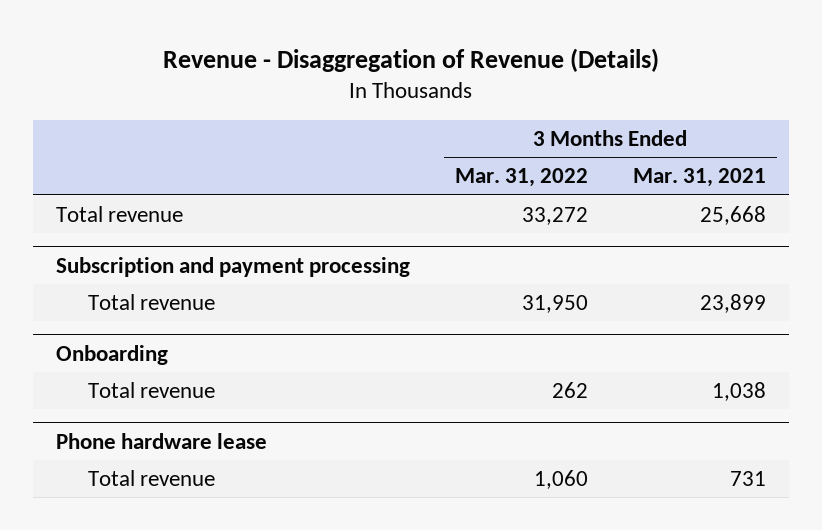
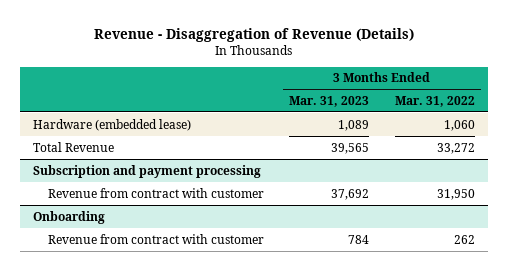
- | 3 Months Ended Mar. 31, 2022 | 3 Months Ended Mar. 31, 2021
+ | 3 Months Ended Mar. 31, 2023 | 3 Months Ended Mar. 31, 2022
- Total revenue | 33,272 | 25,668
+ Hardware (embedded lease) | 1,089 | 1,060
+ Total Revenue | 39,565 | 33,272
@ Subscription and payment processing
- Total revenue | 31,950 | 23,899
+ Revenue from contract with customer | 37,692 | 31,950
@ Onboarding
- Total revenue | 262 | 1,038
- Phone hardware lease
- Total revenue | 1,060 | 731
@ Onboarding
+ Revenue from contract with customer | 784 | 262

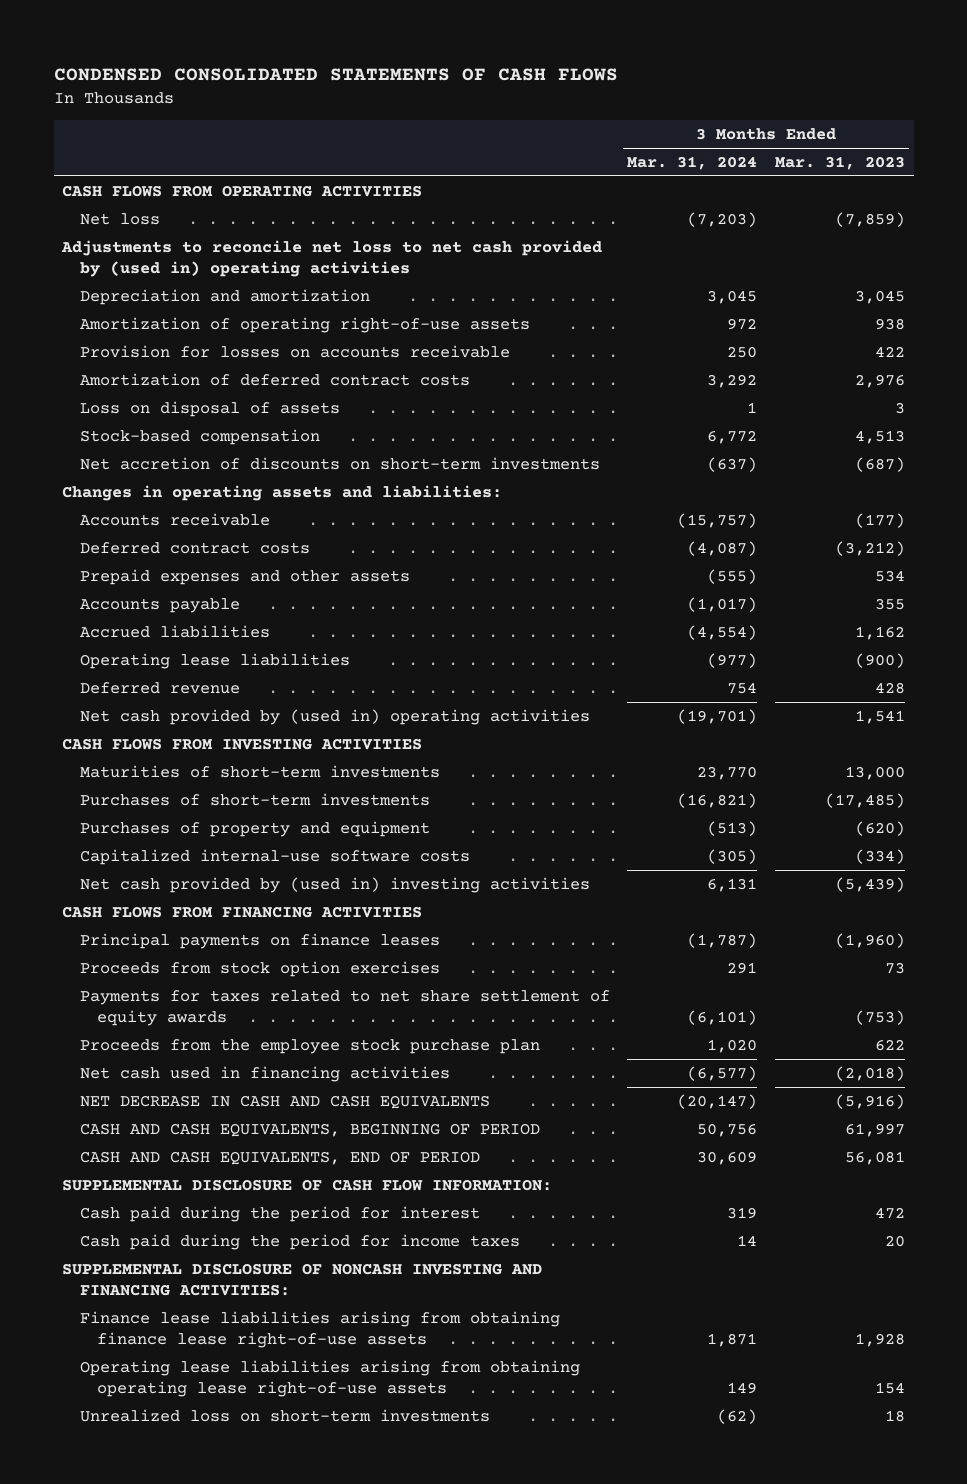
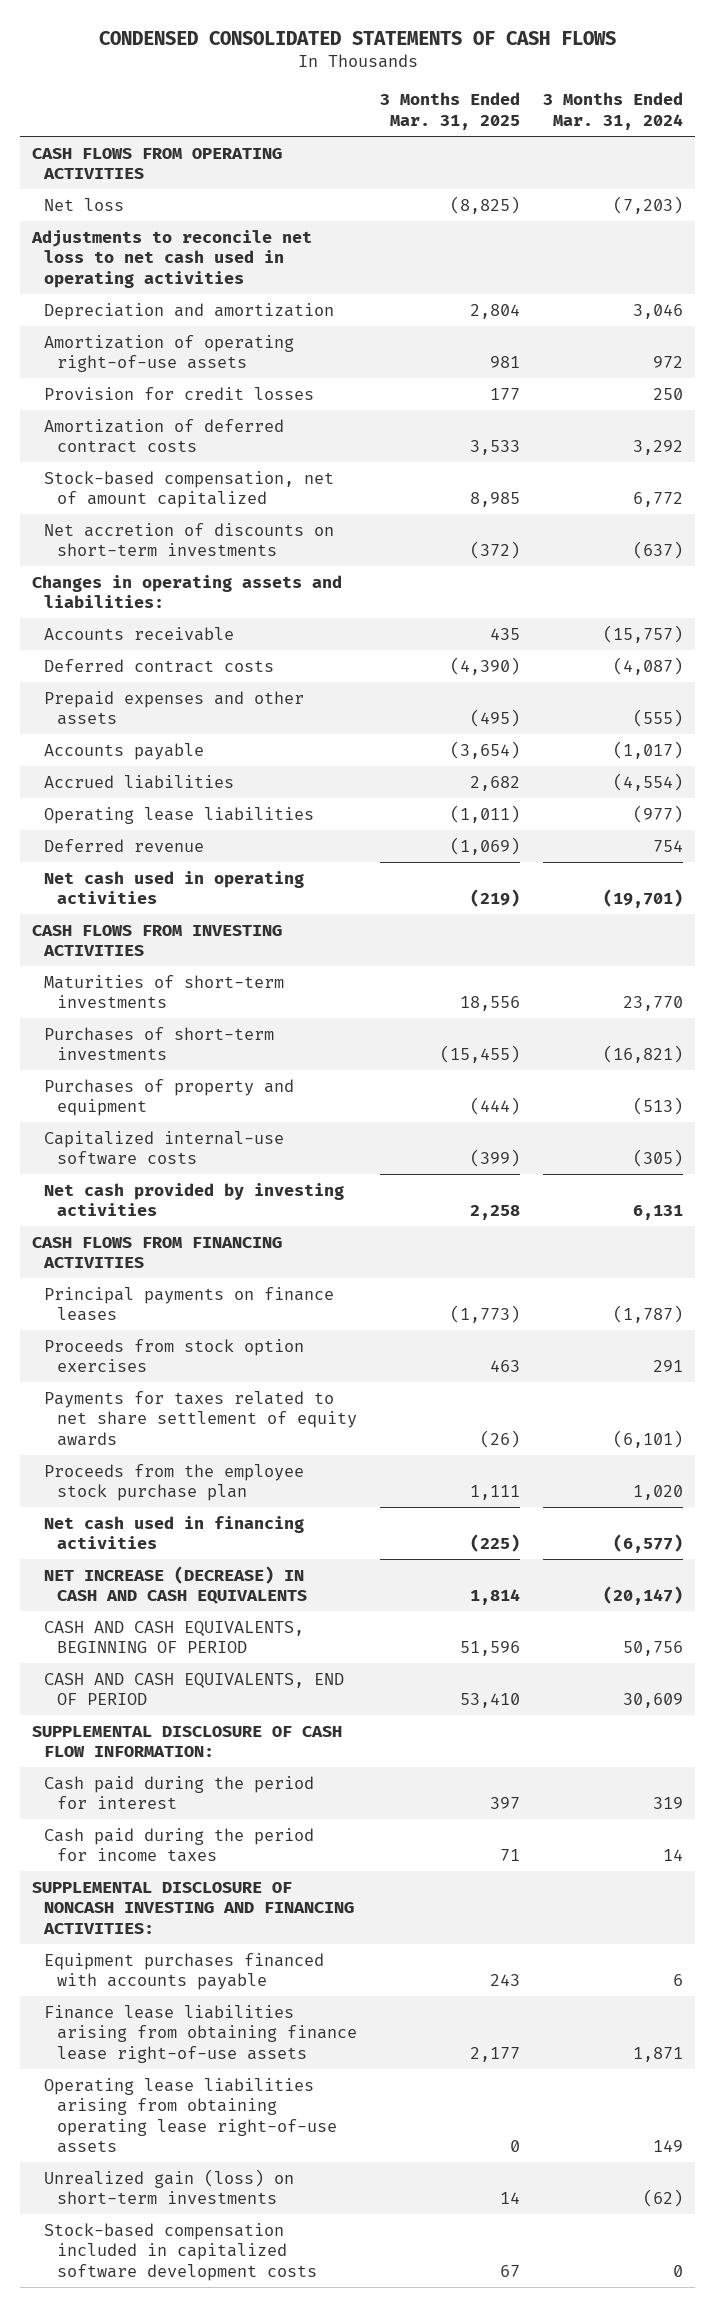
- | 3 Months Ended Mar. 31, 2024 | 3 Months Ended Mar. 31, 2023
+ | 3 Months Ended Mar. 31, 2025 | 3 Months Ended Mar. 31, 2024
- Adjustments to reconcile net loss to net cash provided by (used in) operating activities
- Depreciation and amortization | 3,045 | 3,045
+ Adjustments to reconcile net loss to net cash used in operating activities
+ Depreciation and amortization | 2,804 | 3,046
- Provision for losses on accounts receivable | 250 | 422
+ Provision for credit losses | 177 | 250
- Loss on disposal of assets | 1 | 3
- Stock-based compensation | 6,772 | 4,513
+ Stock-based compensation, net of amount capitalized | 8,985 | 6,772
- Net cash provided by (used in) operating activities | (19,701) | 1,541
+ Net cash used in operating activities | (219) | (19,701)
- Net cash provided by (used in) investing activities | 6,131 | (5,439)
+ Net cash provided by investing activities | 2,258 | 6,131
- NET DECREASE IN CASH AND CASH EQUIVALENTS | (20,147) | (5,916)
+ NET INCREASE (DECREASE) IN CASH AND CASH EQUIVALENTS | 1,814 | (20,147)
+ Equipment purchases financed with accounts payable | 243 | 6
- Unrealized loss on short-term investments | (62) | 18
+ Unrealized gain (loss) on short-term investments | 14 | (62)
+ Stock-based compensation included in capitalized software development costs | 67 | 0

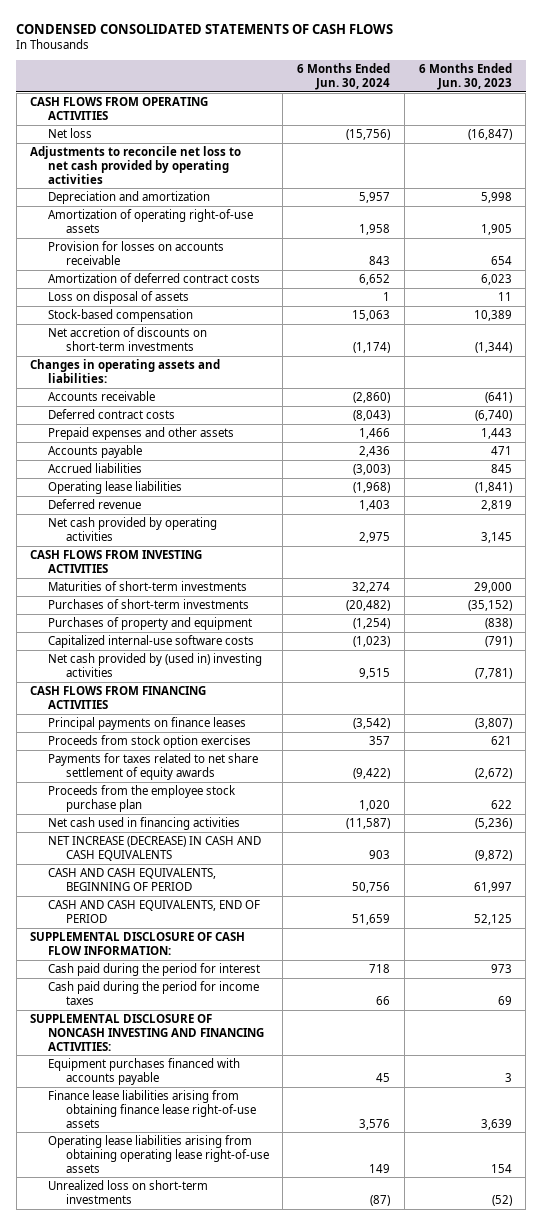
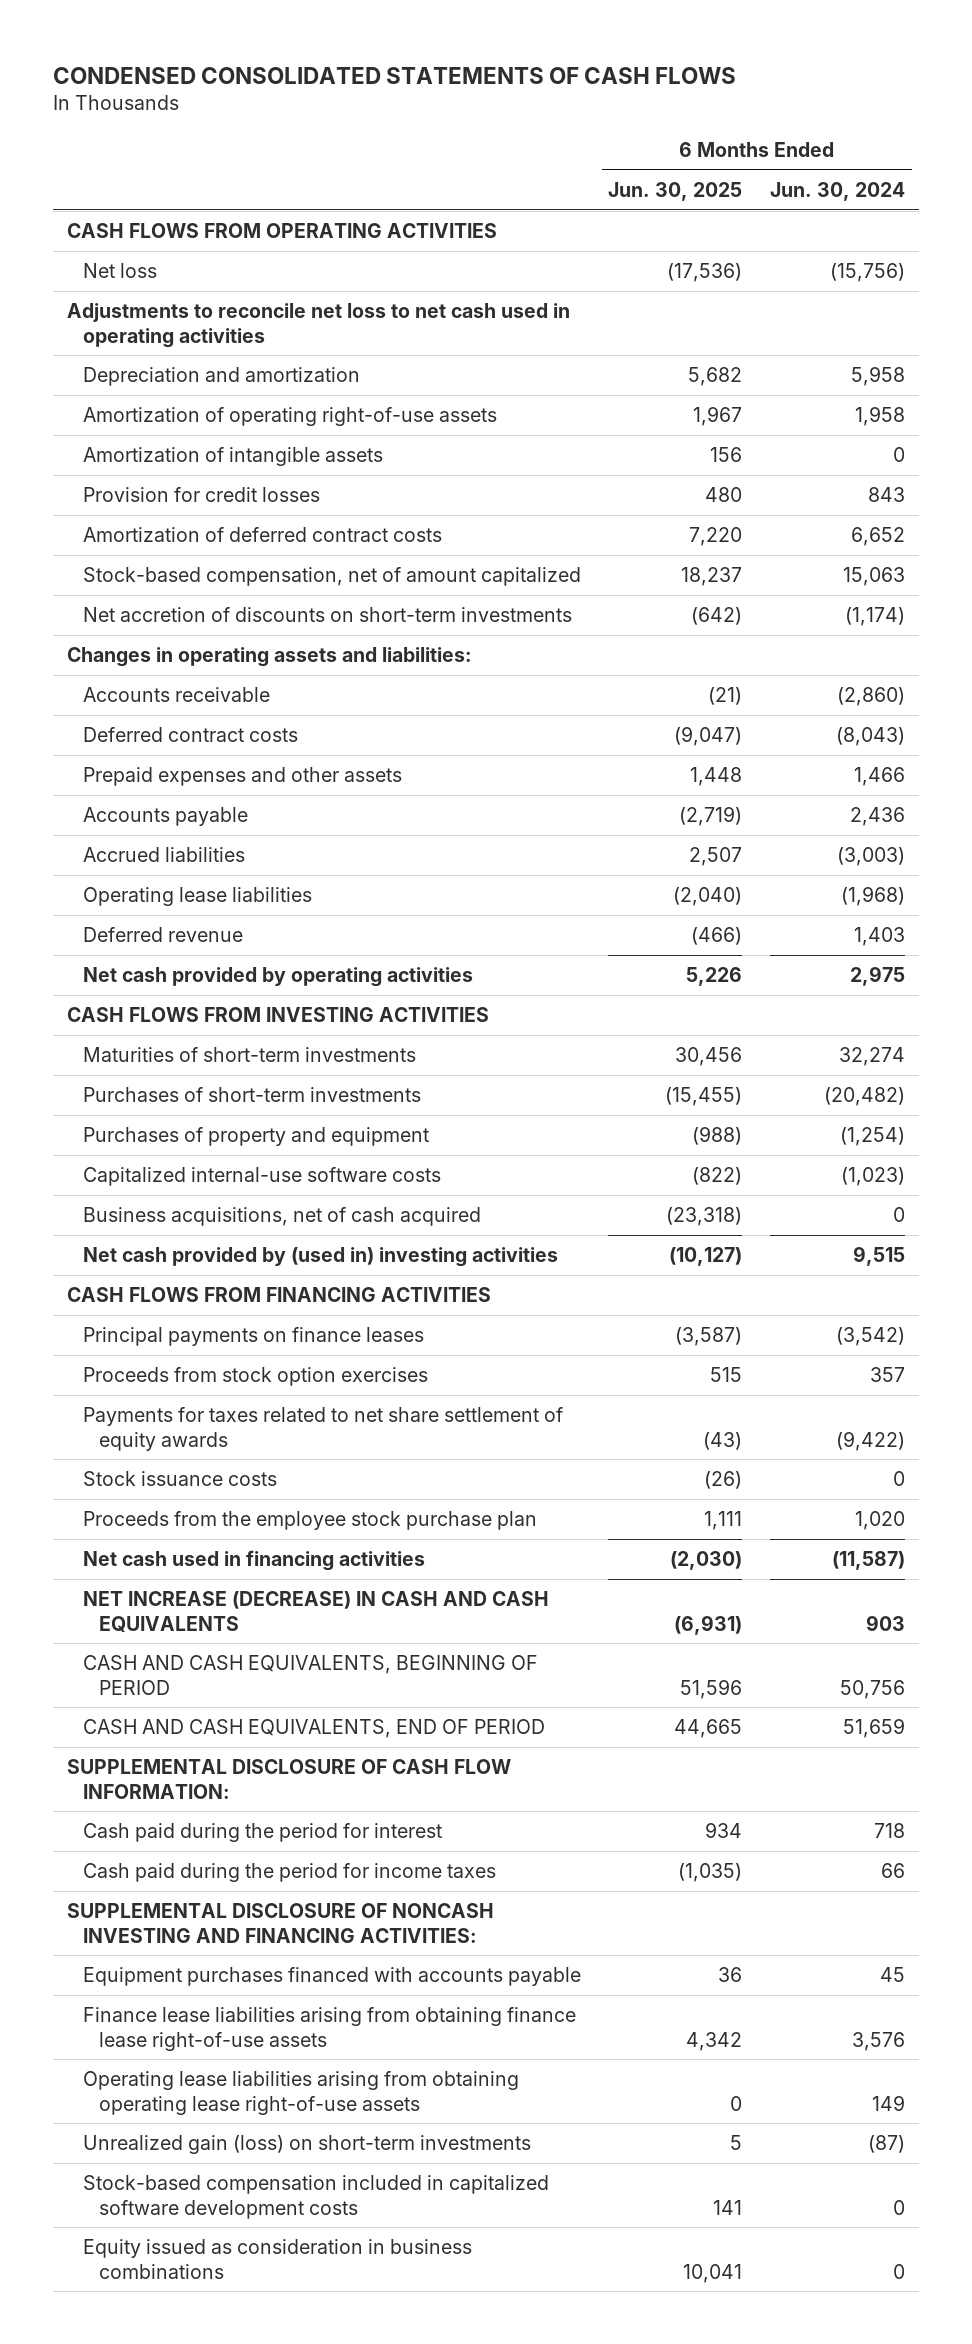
- | 6 Months Ended Jun. 30, 2024 | 6 Months Ended Jun. 30, 2023
+ | 6 Months Ended Jun. 30, 2025 | 6 Months Ended Jun. 30, 2024
- Adjustments to reconcile net loss to net cash provided by operating activities
- Depreciation and amortization | 5,957 | 5,998
+ Adjustments to reconcile net loss to net cash used in operating activities
+ Depreciation and amortization | 5,682 | 5,958
- Provision for losses on accounts receivable | 843 | 654
+ Amortization of intangible assets | 156 | 0
+ Provision for credit losses | 480 | 843
- Loss on disposal of assets | 1 | 11
- Stock-based compensation | 15,063 | 10,389
+ Stock-based compensation, net of amount capitalized | 18,237 | 15,063
+ Business acquisitions, net of cash acquired | (23,318) | 0
+ Stock issuance costs | (26) | 0
- Unrealized loss on short-term investments | (87) | (52)
+ Unrealized gain (loss) on short-term investments | 5 | (87)
+ Stock-based compensation included in capitalized software development costs | 141 | 0
+ Equity issued as consideration in business combinations | 10,041 | 0

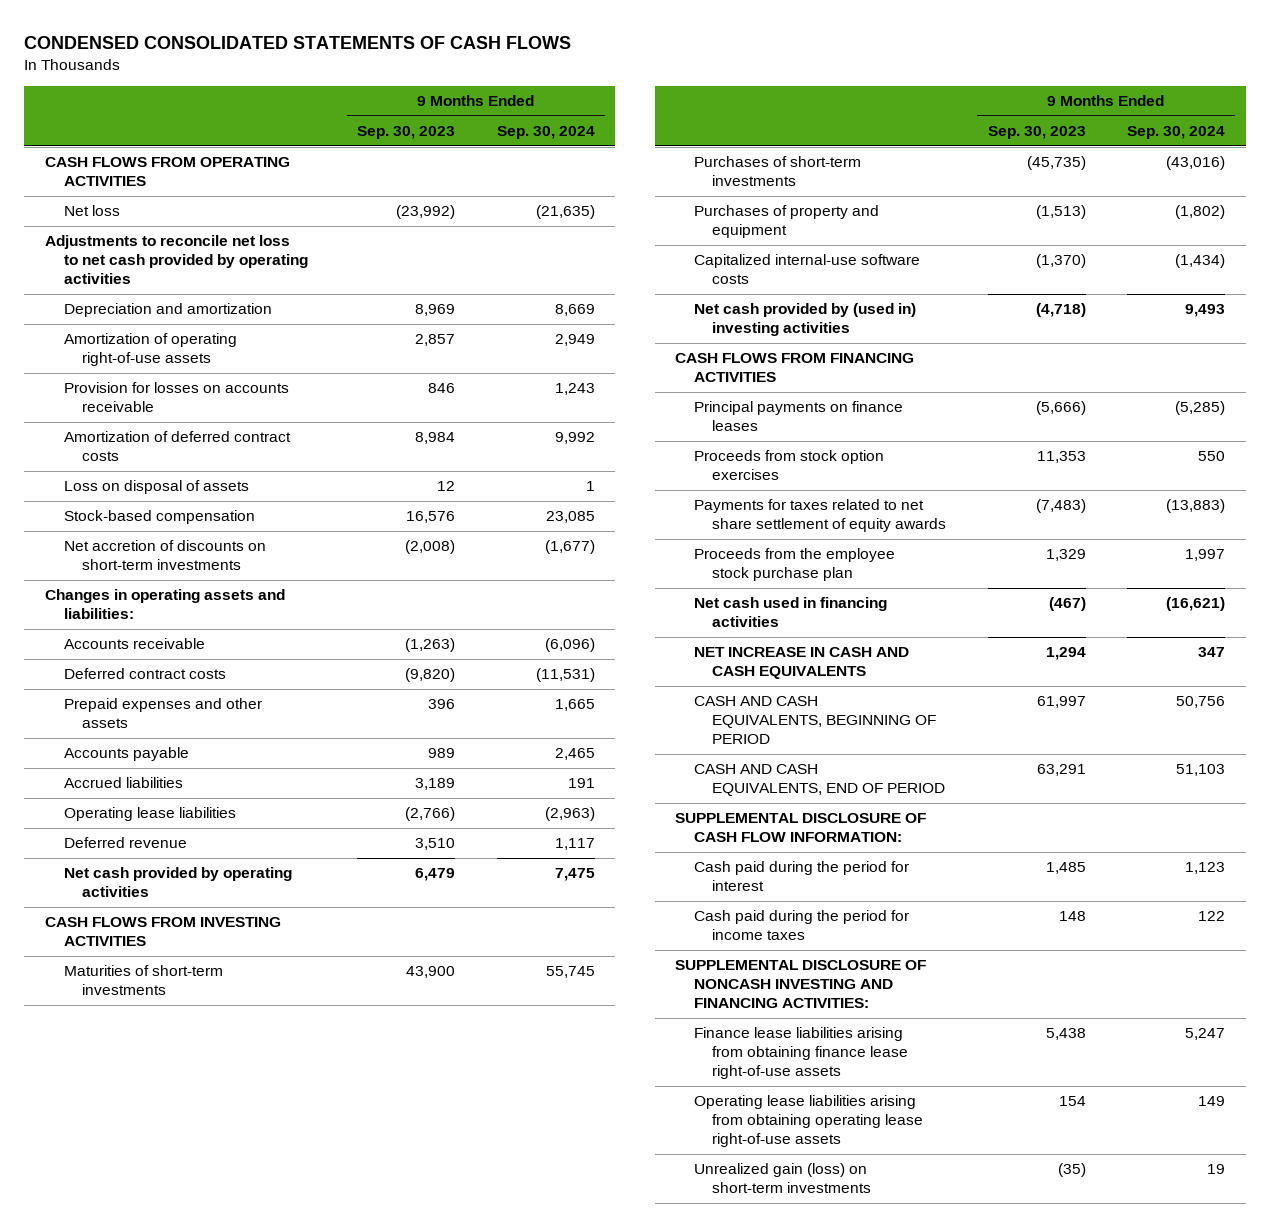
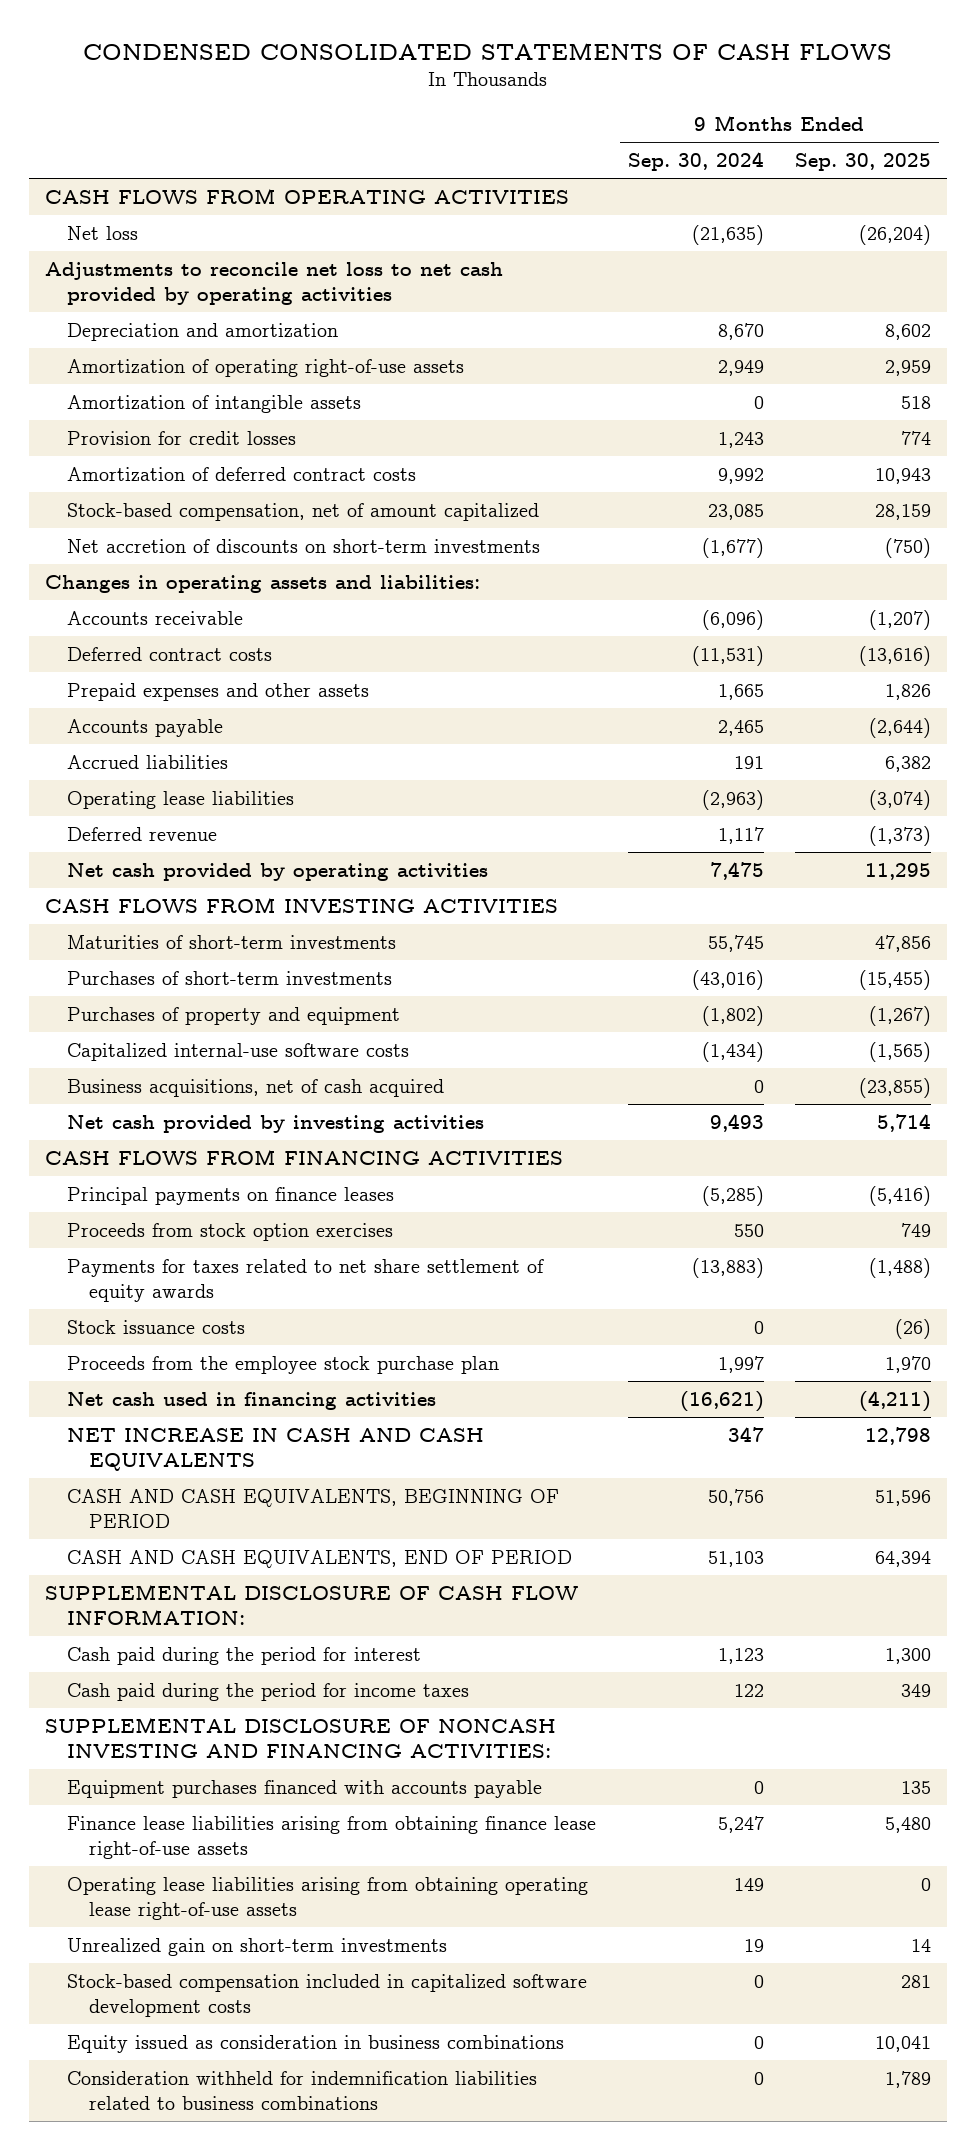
- | 9 Months Ended Sep. 30, 2023 | 9 Months Ended Sep. 30, 2024
+ | 9 Months Ended Sep. 30, 2024 | 9 Months Ended Sep. 30, 2025
- Depreciation and amortization | 8,969 | 8,669
+ Depreciation and amortization | 8,670 | 8,602
- Provision for losses on accounts receivable | 846 | 1,243
+ Amortization of intangible assets | 0 | 518
+ Provision for credit losses | 1,243 | 774
- Loss on disposal of assets | 12 | 1
- Stock-based compensation | 16,576 | 23,085
+ Stock-based compensation, net of amount capitalized | 23,085 | 28,159
- Net cash provided by (used in) investing activities | (4,718) | 9,493
+ Business acquisitions, net of cash acquired | 0 | (23,855)
+ Net cash provided by investing activities | 9,493 | 5,714
+ Stock issuance costs | 0 | (26)
+ Equipment purchases financed with accounts payable | 0 | 135
- Unrealized gain (loss) on short-term investments | (35) | 19
+ Unrealized gain on short-term investments | 19 | 14
+ Stock-based compensation included in capitalized software development costs | 0 | 281
+ Equity issued as consideration in business combinations | 0 | 10,041
+ Consideration withheld for indemnification liabilities related to business combinations | 0 | 1,789

